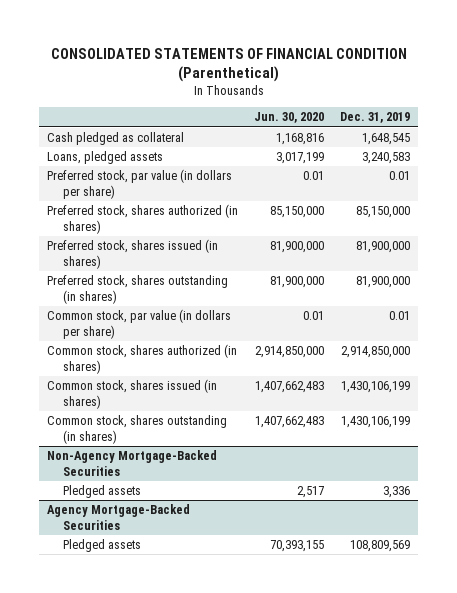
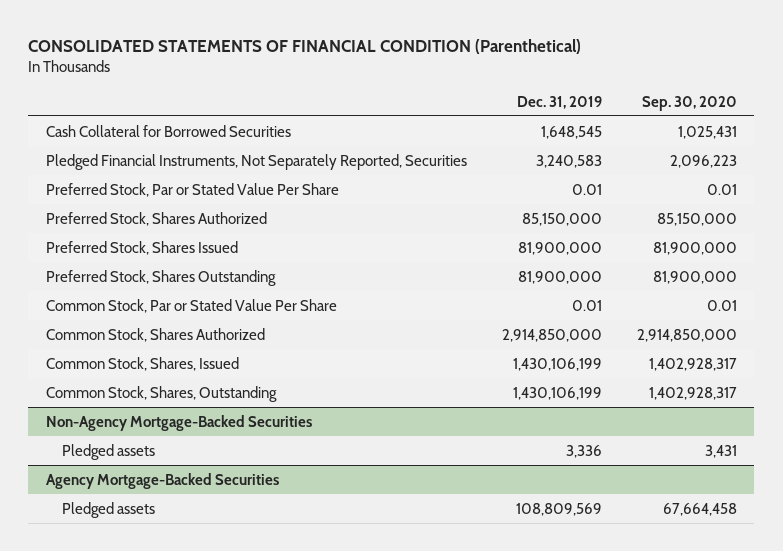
- | Jun. 30, 2020 | Dec. 31, 2019
+ | Dec. 31, 2019 | Sep. 30, 2020
- Cash pledged as collateral | 1,168,816 | 1,648,545
- Loans, pledged assets | 3,017,199 | 3,240,583
- Preferred stock, par value (in dollars per share) | 0.01 | 0.01
- Preferred stock, shares authorized (in shares) | 85,150,000 | 85,150,000
- Preferred stock, shares issued (in shares) | 81,900,000 | 81,900,000
- Preferred stock, shares outstanding (in shares) | 81,900,000 | 81,900,000
- Common stock, par value (in dollars per share) | 0.01 | 0.01
- Common stock, shares authorized (in shares) | 2,914,850,000 | 2,914,850,000
- Common stock, shares issued (in shares) | 1,407,662,483 | 1,430,106,199
- Common stock, shares outstanding (in shares) | 1,407,662,483 | 1,430,106,199
+ Cash Collateral for Borrowed Securities | 1,648,545 | 1,025,431
+ Pledged Financial Instruments, Not Separately Reported, Securities | 3,240,583 | 2,096,223
+ Preferred Stock, Par or Stated Value Per Share | 0.01 | 0.01
+ Preferred Stock, Shares Authorized | 85,150,000 | 85,150,000
+ Preferred Stock, Shares Issued | 81,900,000 | 81,900,000
+ Preferred Stock, Shares Outstanding | 81,900,000 | 81,900,000
+ Common Stock, Par or Stated Value Per Share | 0.01 | 0.01
+ Common Stock, Shares Authorized | 2,914,850,000 | 2,914,850,000
+ Common Stock, Shares, Issued | 1,430,106,199 | 1,402,928,317
+ Common Stock, Shares, Outstanding | 1,430,106,199 | 1,402,928,317

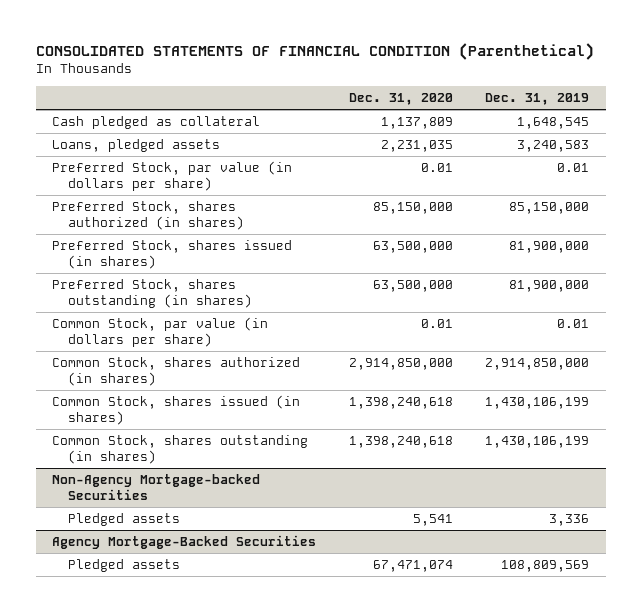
- | Dec. 31, 2019 | Sep. 30, 2020
+ | Dec. 31, 2020 | Dec. 31, 2019
- Cash Collateral for Borrowed Securities | 1,648,545 | 1,025,431
- Pledged Financial Instruments, Not Separately Reported, Securities | 3,240,583 | 2,096,223
- Preferred Stock, Par or Stated Value Per Share | 0.01 | 0.01
- Preferred Stock, Shares Authorized | 85,150,000 | 85,150,000
- Preferred Stock, Shares Issued | 81,900,000 | 81,900,000
- Preferred Stock, Shares Outstanding | 81,900,000 | 81,900,000
- Common Stock, Par or Stated Value Per Share | 0.01 | 0.01
- Common Stock, Shares Authorized | 2,914,850,000 | 2,914,850,000
- Common Stock, Shares, Issued | 1,430,106,199 | 1,402,928,317
- Common Stock, Shares, Outstanding | 1,430,106,199 | 1,402,928,317
- Non-Agency Mortgage-Backed Securities
+ Cash pledged as collateral | 1,137,809 | 1,648,545
+ Loans, pledged assets | 2,231,035 | 3,240,583
+ Preferred Stock, par value (in dollars per share) | 0.01 | 0.01
+ Preferred Stock, shares authorized (in shares) | 85,150,000 | 85,150,000
+ Preferred Stock, shares issued (in shares) | 63,500,000 | 81,900,000
+ Preferred Stock, shares outstanding (in shares) | 63,500,000 | 81,900,000
+ Common Stock, par value (in dollars per share) | 0.01 | 0.01
+ Common Stock, shares authorized (in shares) | 2,914,850,000 | 2,914,850,000
+ Common Stock, shares issued (in shares) | 1,398,240,618 | 1,430,106,199
+ Common Stock, shares outstanding (in shares) | 1,398,240,618 | 1,430,106,199
+ Non-Agency Mortgage-backed Securities

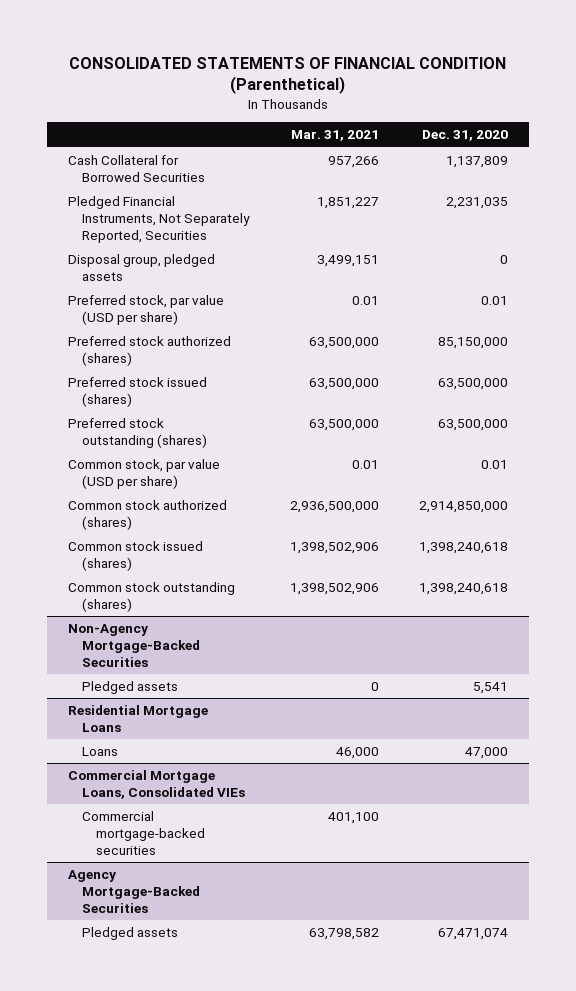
- | Dec. 31, 2020 | Dec. 31, 2019
+ | Mar. 31, 2021 | Dec. 31, 2020
- Cash pledged as collateral | 1,137,809 | 1,648,545
- Loans, pledged assets | 2,231,035 | 3,240,583
- Preferred Stock, par value (in dollars per share) | 0.01 | 0.01
- Preferred Stock, shares authorized (in shares) | 85,150,000 | 85,150,000
- Preferred Stock, shares issued (in shares) | 63,500,000 | 81,900,000
- Preferred Stock, shares outstanding (in shares) | 63,500,000 | 81,900,000
- Common Stock, par value (in dollars per share) | 0.01 | 0.01
- Common Stock, shares authorized (in shares) | 2,914,850,000 | 2,914,850,000
- Common Stock, shares issued (in shares) | 1,398,240,618 | 1,430,106,199
- Common Stock, shares outstanding (in shares) | 1,398,240,618 | 1,430,106,199
- Non-Agency Mortgage-backed Securities
+ Cash Collateral for Borrowed Securities | 957,266 | 1,137,809
+ Pledged Financial Instruments, Not Separately Reported, Securities | 1,851,227 | 2,231,035
+ Disposal group, pledged assets | 3,499,151 | 0
+ Preferred stock, par value (USD per share) | 0.01 | 0.01
+ Preferred stock authorized (shares) | 63,500,000 | 85,150,000
+ Preferred stock issued (shares) | 63,500,000 | 63,500,000
+ Preferred stock outstanding (shares) | 63,500,000 | 63,500,000
+ Common stock, par value (USD per share) | 0.01 | 0.01
+ Common stock authorized (shares) | 2,936,500,000 | 2,914,850,000
+ Common stock issued (shares) | 1,398,502,906 | 1,398,240,618
+ Common stock outstanding (shares) | 1,398,502,906 | 1,398,240,618
+ Non-Agency Mortgage-Backed Securities
+ Residential Mortgage Loans
+ Loans | 46,000 | 47,000
+ Commercial Mortgage Loans, Consolidated VIEs
+ Commercial mortgage-backed securities | 401,100 |

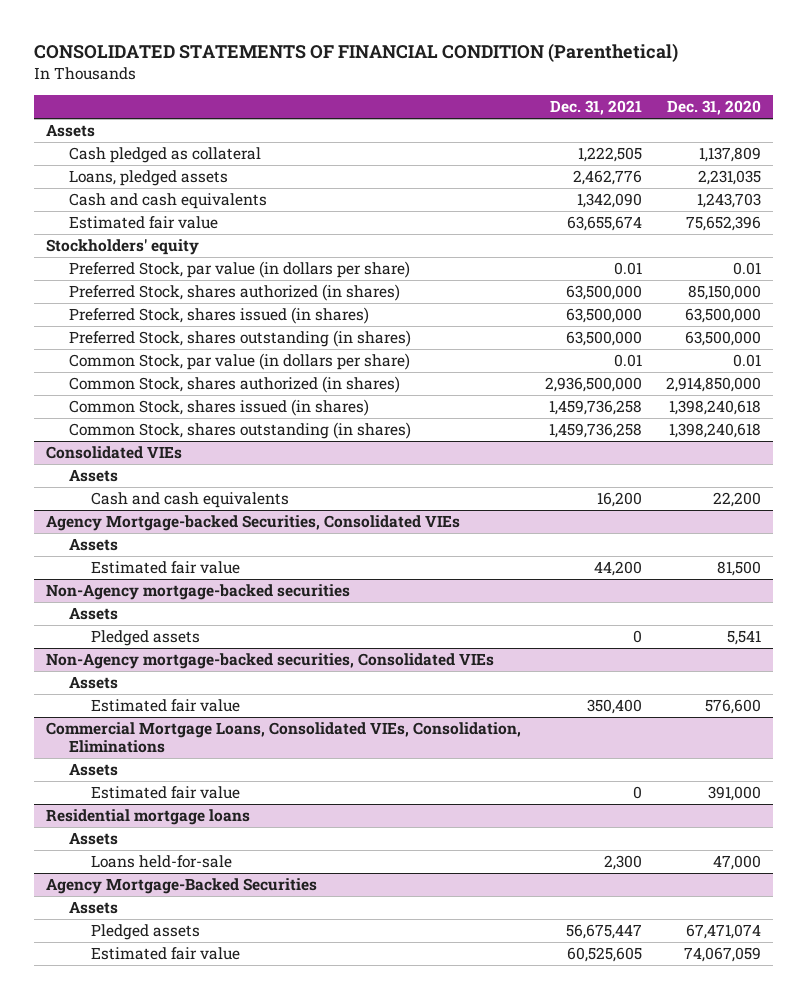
- | Mar. 31, 2021 | Dec. 31, 2020
+ | Dec. 31, 2021 | Dec. 31, 2020
- Cash Collateral for Borrowed Securities | 957,266 | 1,137,809
- Pledged Financial Instruments, Not Separately Reported, Securities | 1,851,227 | 2,231,035
- Disposal group, pledged assets | 3,499,151 | 0
- Preferred stock, par value (USD per share) | 0.01 | 0.01
- Preferred stock authorized (shares) | 63,500,000 | 85,150,000
- Preferred stock issued (shares) | 63,500,000 | 63,500,000
- Preferred stock outstanding (shares) | 63,500,000 | 63,500,000
- Common stock, par value (USD per share) | 0.01 | 0.01
- Common stock authorized (shares) | 2,936,500,000 | 2,914,850,000
- Common stock issued (shares) | 1,398,502,906 | 1,398,240,618
- Common stock outstanding (shares) | 1,398,502,906 | 1,398,240,618
- Non-Agency Mortgage-Backed Securities
+ Assets
+ Cash pledged as collateral | 1,222,505 | 1,137,809
+ Loans, pledged assets | 2,462,776 | 2,231,035
+ Cash and cash equivalents | 1,342,090 | 1,243,703
+ Estimated fair value | 63,655,674 | 75,652,396
+ Stockholders' equity
+ Preferred Stock, par value (in dollars per share) | 0.01 | 0.01
+ Preferred Stock, shares authorized (in shares) | 63,500,000 | 85,150,000
+ Preferred Stock, shares issued (in shares) | 63,500,000 | 63,500,000
+ Preferred Stock, shares outstanding (in shares) | 63,500,000 | 63,500,000
+ Common Stock, par value (in dollars per share) | 0.01 | 0.01
+ Common Stock, shares authorized (in shares) | 2,936,500,000 | 2,914,850,000
+ Common Stock, shares issued (in shares) | 1,459,736,258 | 1,398,240,618
+ Common Stock, shares outstanding (in shares) | 1,459,736,258 | 1,398,240,618
+ Consolidated VIEs
+ Assets
+ Cash and cash equivalents | 16,200 | 22,200
+ Agency Mortgage-backed Securities, Consolidated VIEs
+ Assets
+ Estimated fair value | 44,200 | 81,500
+ Non-Agency mortgage-backed securities
+ Assets
- Residential Mortgage Loans
- Loans | 46,000 | 47,000
- Commercial Mortgage Loans, Consolidated VIEs
- Commercial mortgage-backed securities | 401,100 |
+ Non-Agency mortgage-backed securities, Consolidated VIEs
+ Assets
+ Estimated fair value | 350,400 | 576,600
+ Commercial Mortgage Loans, Consolidated VIEs, Consolidation, Eliminations
+ Assets
+ Estimated fair value | 0 | 391,000
+ Residential mortgage loans
+ Assets
+ Loans held-for-sale | 2,300 | 47,000
@ Agency Mortgage-Backed Securities
+ Assets
+ Estimated fair value | 60,525,605 | 74,067,059

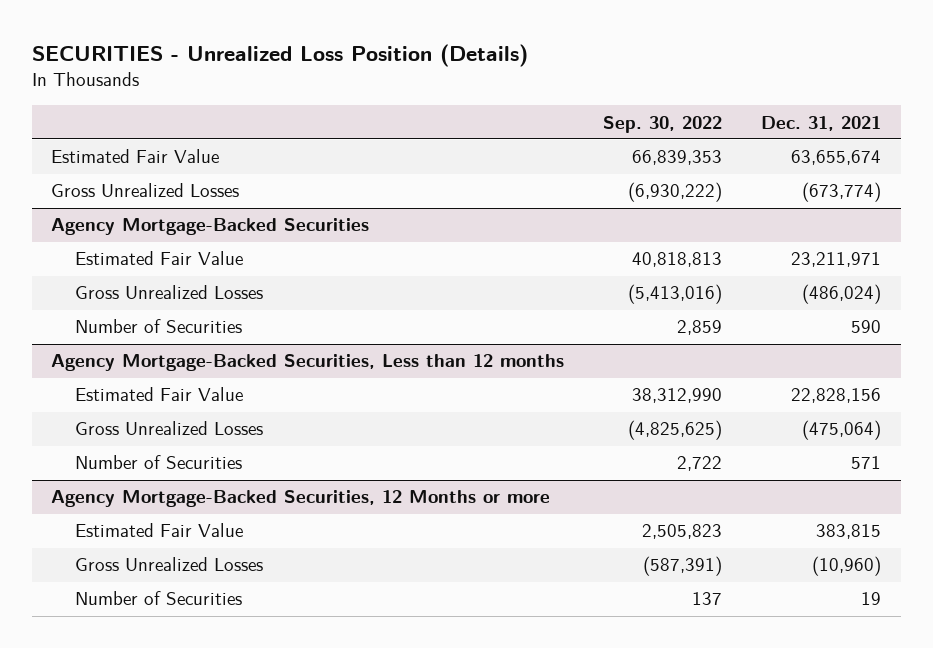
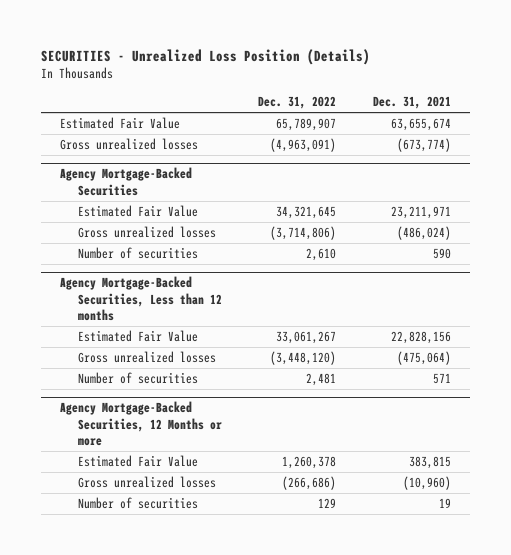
- | Sep. 30, 2022 | Dec. 31, 2021
+ | Dec. 31, 2022 | Dec. 31, 2021
- Gross Unrealized Losses | (6,930,222) | (673,774)
+ Gross unrealized losses | (4,963,091) | (673,774)
@ Agency Mortgage-Backed Securities
- Gross Unrealized Losses | (5,413,016) | (486,024)
- Number of Securities | 2,859 | 590
+ Gross unrealized losses | (3,714,806) | (486,024)
+ Number of securities | 2,610 | 590
@ Agency Mortgage-Backed Securities, Less than 12 months
- Gross Unrealized Losses | (4,825,625) | (475,064)
- Number of Securities | 2,722 | 571
+ Gross unrealized losses | (3,448,120) | (475,064)
+ Number of securities | 2,481 | 571
@ Agency Mortgage-Backed Securities, 12 Months or more
- Gross Unrealized Losses | (587,391) | (10,960)
- Number of Securities | 137 | 19
+ Gross unrealized losses | (266,686) | (10,960)
+ Number of securities | 129 | 19

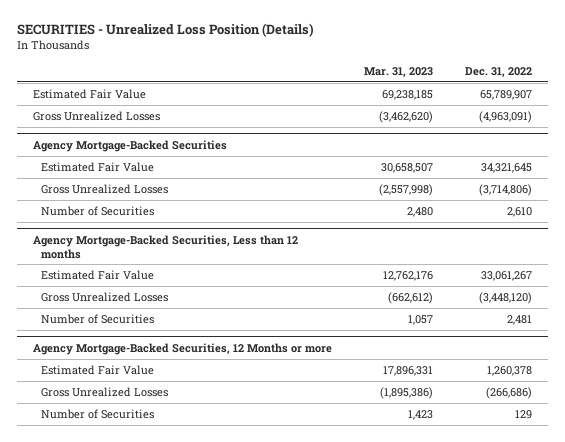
- | Dec. 31, 2022 | Dec. 31, 2021
+ | Mar. 31, 2023 | Dec. 31, 2022
- Gross unrealized losses | (4,963,091) | (673,774)
+ Gross Unrealized Losses | (3,462,620) | (4,963,091)
@ Agency Mortgage-Backed Securities
- Gross unrealized losses | (3,714,806) | (486,024)
- Number of securities | 2,610 | 590
+ Gross Unrealized Losses | (2,557,998) | (3,714,806)
+ Number of Securities | 2,480 | 2,610
@ Agency Mortgage-Backed Securities, Less than 12 months
- Gross unrealized losses | (3,448,120) | (475,064)
- Number of securities | 2,481 | 571
+ Gross Unrealized Losses | (662,612) | (3,448,120)
+ Number of Securities | 1,057 | 2,481
@ Agency Mortgage-Backed Securities, 12 Months or more
- Gross unrealized losses | (266,686) | (10,960)
- Number of securities | 129 | 19
+ Gross Unrealized Losses | (1,895,386) | (266,686)
+ Number of Securities | 1,423 | 129

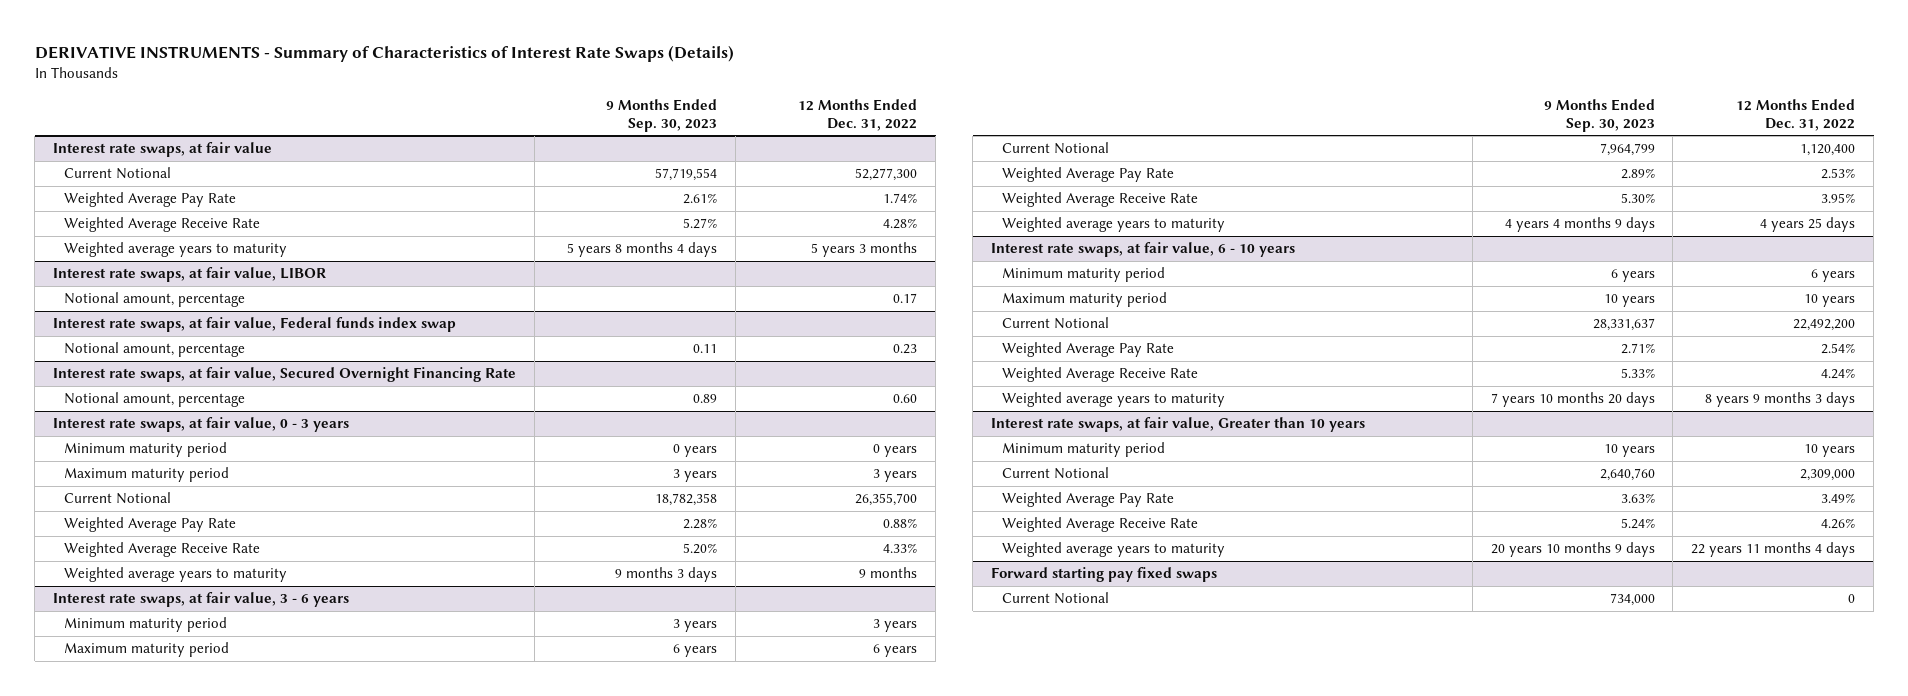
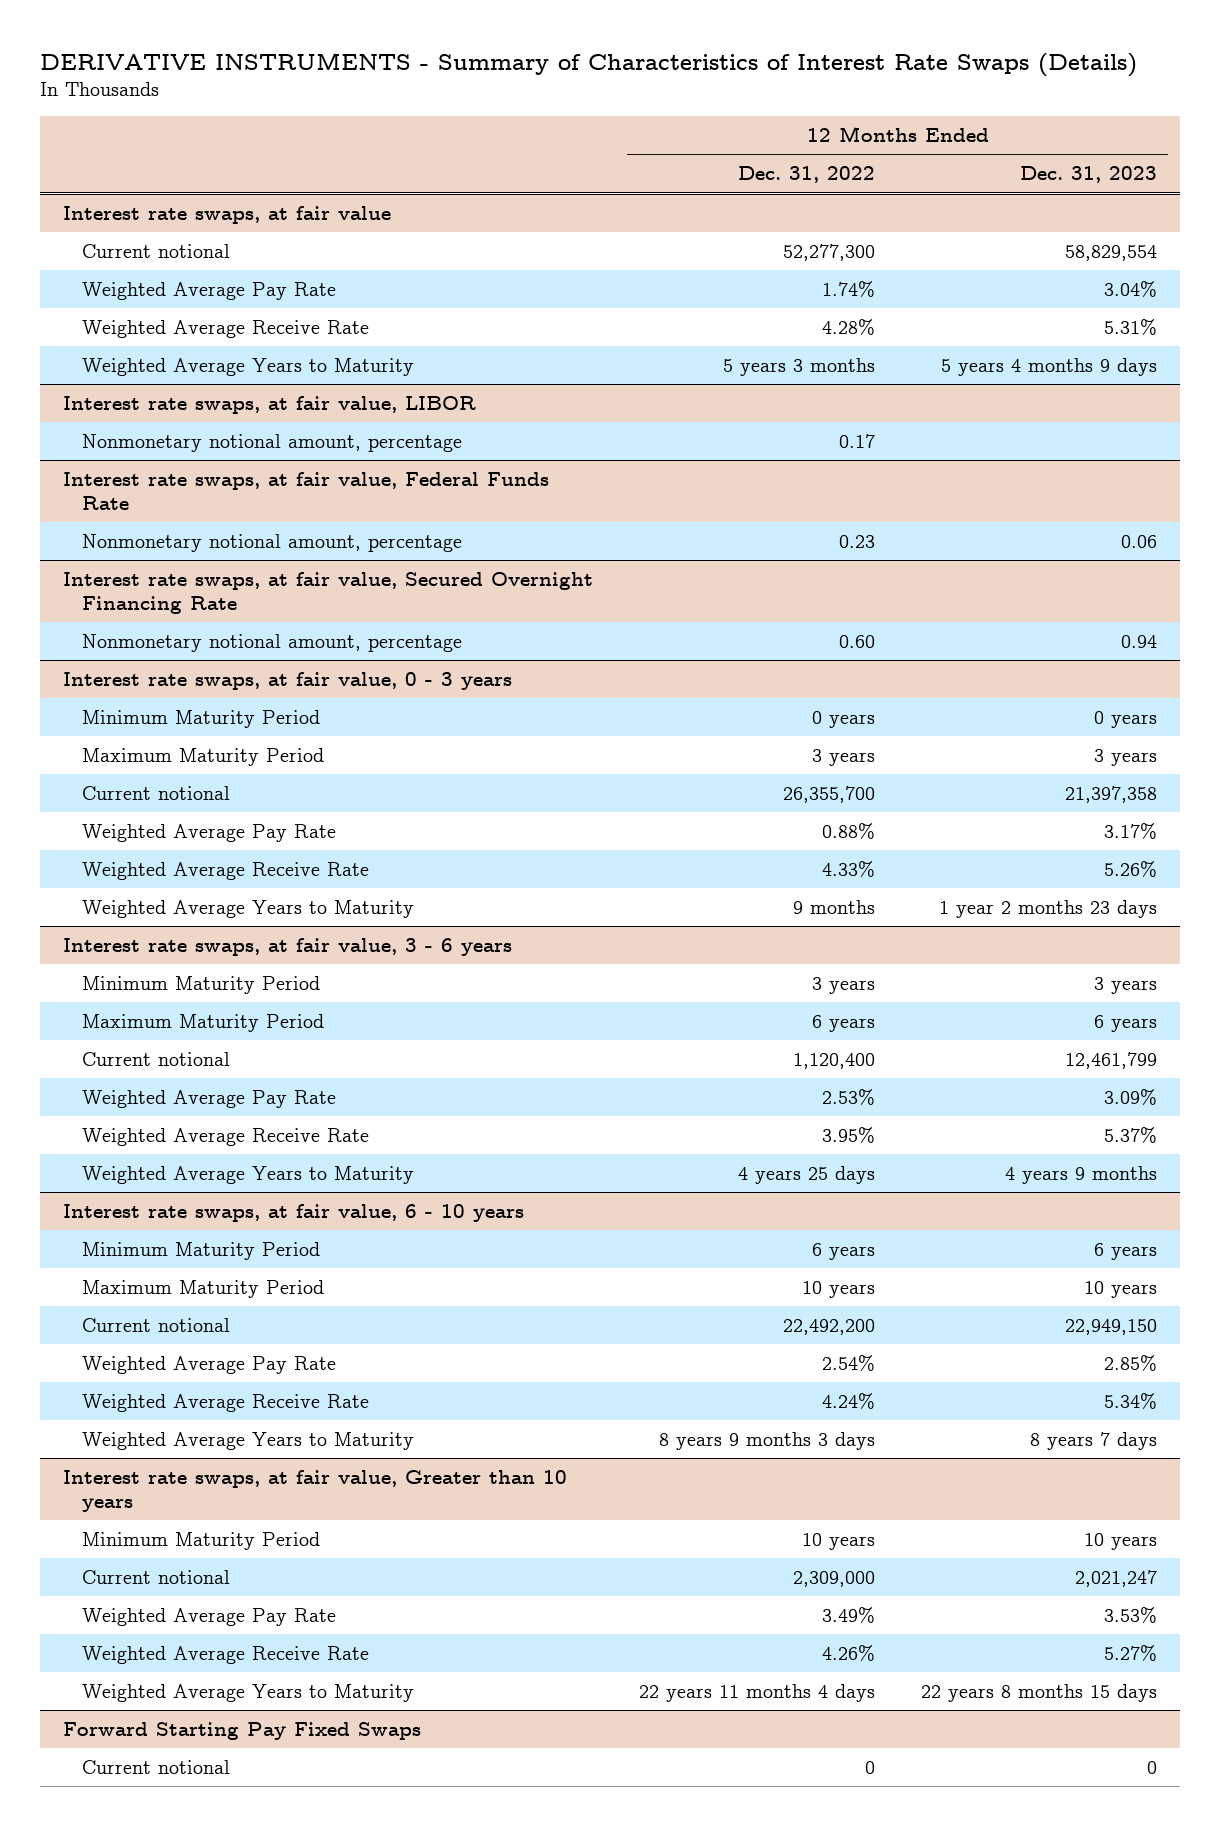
- | 9 Months Ended Sep. 30, 2023 | 12 Months Ended Dec. 31, 2022
+ | 12 Months Ended Dec. 31, 2022 | 12 Months Ended Dec. 31, 2023
@ Interest rate swaps, at fair value
- Current Notional | 57,719,554 | 52,277,300
+ Current notional | 52,277,300 | 58,829,554
- Weighted average years to maturity | 5 years 8 months 4 days | 5 years 3 months
+ Weighted Average Years to Maturity | 5 years 3 months | 5 years 4 months 9 days
@ Interest rate swaps, at fair value, LIBOR
- Notional amount, percentage | | 0.17
- Interest rate swaps, at fair value, Federal funds index swap
- Notional amount, percentage | 0.11 | 0.23
@ Interest rate swaps, at fair value, LIBOR
+ Nonmonetary notional amount, percentage | 0.17 |
+ Interest rate swaps, at fair value, Federal Funds Rate
+ Nonmonetary notional amount, percentage | 0.23 | 0.06
@ Interest rate swaps, at fair value, Secured Overnight Financing Rate
- Notional amount, percentage | 0.89 | 0.60
+ Nonmonetary notional amount, percentage | 0.60 | 0.94
@ Interest rate swaps, at fair value, 0 - 3 years
- Minimum maturity period | 0 years | 0 years
- Maximum maturity period | 3 years | 3 years
- Current Notional | 18,782,358 | 26,355,700
+ Minimum Maturity Period | 0 years | 0 years
+ Maximum Maturity Period | 3 years | 3 years
+ Current notional | 26,355,700 | 21,397,358
- Weighted average years to maturity | 9 months 3 days | 9 months
+ Weighted Average Years to Maturity | 9 months | 1 year 2 months 23 days
@ Interest rate swaps, at fair value, 3 - 6 years
- Minimum maturity period | 3 years | 3 years
- Maximum maturity period | 6 years | 6 years
- Current Notional | 7,964,799 | 1,120,400
+ Minimum Maturity Period | 3 years | 3 years
+ Maximum Maturity Period | 6 years | 6 years
+ Current notional | 1,120,400 | 12,461,799
- Weighted average years to maturity | 4 years 4 months 9 days | 4 years 25 days
+ Weighted Average Years to Maturity | 4 years 25 days | 4 years 9 months
@ Interest rate swaps, at fair value, 6 - 10 years
- Minimum maturity period | 6 years | 6 years
- Maximum maturity period | 10 years | 10 years
- Current Notional | 28,331,637 | 22,492,200
+ Minimum Maturity Period | 6 years | 6 years
+ Maximum Maturity Period | 10 years | 10 years
+ Current notional | 22,492,200 | 22,949,150
- Weighted average years to maturity | 7 years 10 months 20 days | 8 years 9 months 3 days
+ Weighted Average Years to Maturity | 8 years 9 months 3 days | 8 years 7 days
@ Interest rate swaps, at fair value, Greater than 10 years
- Minimum maturity period | 10 years | 10 years
- Current Notional | 2,640,760 | 2,309,000
+ Minimum Maturity Period | 10 years | 10 years
+ Current notional | 2,309,000 | 2,021,247
- Weighted average years to maturity | 20 years 10 months 9 days | 22 years 11 months 4 days
- Forward starting pay fixed swaps
- Current Notional | 734,000 | 0
@ Interest rate swaps, at fair value, Greater than 10 years
+ Weighted Average Years to Maturity | 22 years 11 months 4 days | 22 years 8 months 15 days
+ Forward Starting Pay Fixed Swaps
+ Current notional | 0 | 0

